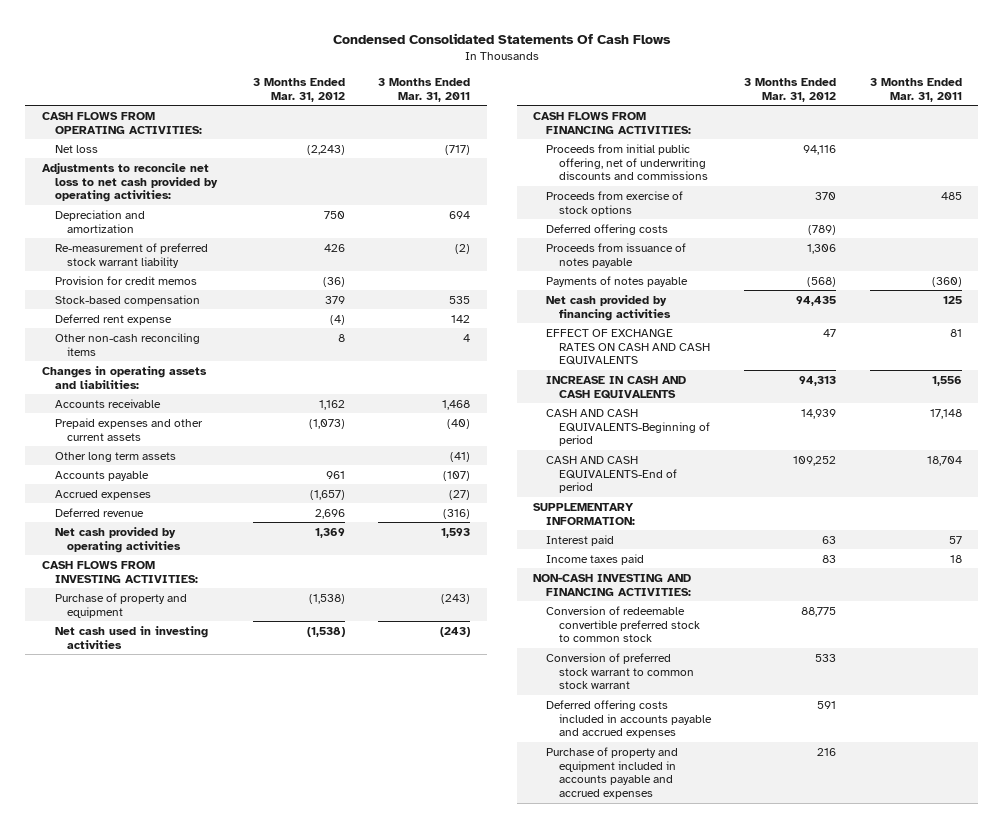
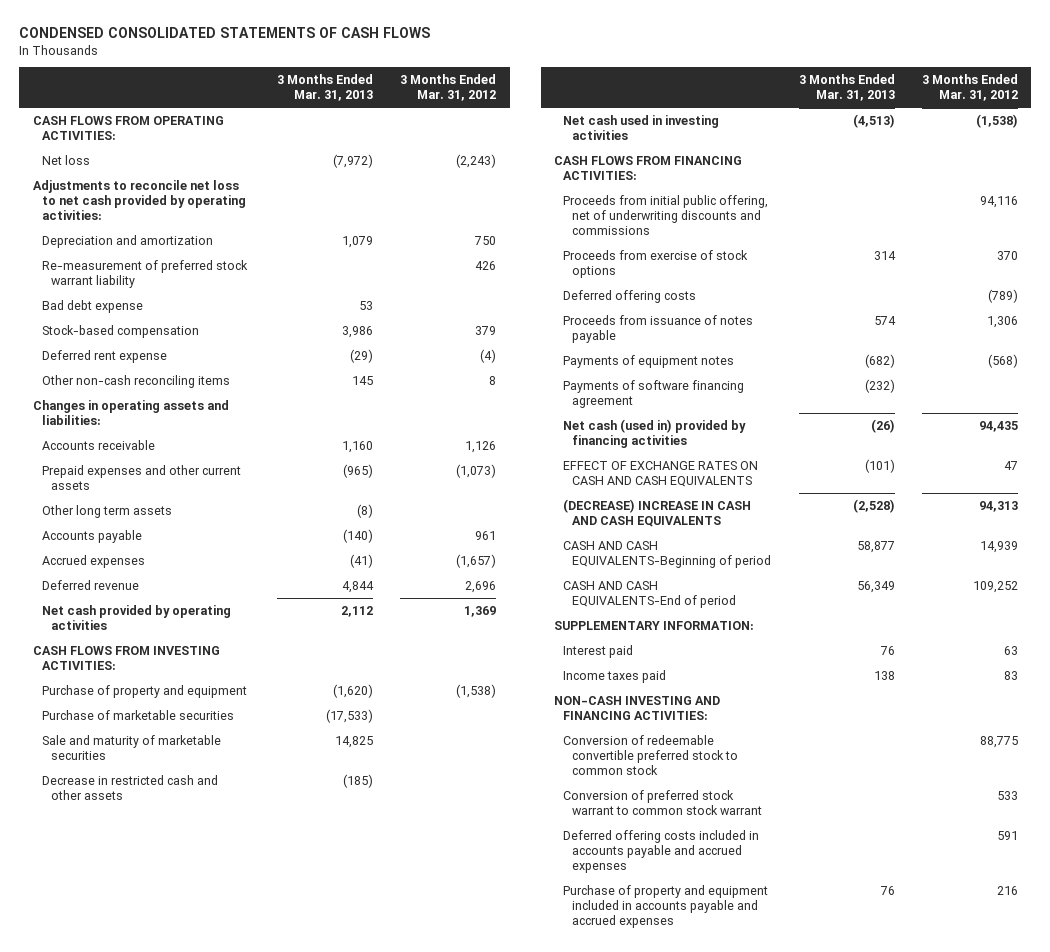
- Condensed Consolidated Statements Of Cash Flows
+ CONDENSED CONSOLIDATED STATEMENTS OF CASH FLOWS
- | 3 Months Ended Mar. 31, 2012 | 3 Months Ended Mar. 31, 2011
+ | 3 Months Ended Mar. 31, 2013 | 3 Months Ended Mar. 31, 2012
- Provision for credit memos | (36) |
+ Bad debt expense | 53 |
- Accounts receivable | 1,162 | 1,468
+ Accounts receivable | 1,160 | 1,126
+ Purchase of marketable securities | (17,533) |
+ Sale and maturity of marketable securities | 14,825 |
+ Decrease in restricted cash and other assets | (185) |
- Payments of notes payable | (568) | (360)
- Net cash provided by financing activities | 94,435 | 125
+ Payments of equipment notes | (682) | (568)
+ Payments of software financing agreement | (232) |
+ Net cash (used in) provided by financing activities | (26) | 94,435
- INCREASE IN CASH AND CASH EQUIVALENTS | 94,313 | 1,556
+ (DECREASE) INCREASE IN CASH AND CASH EQUIVALENTS | (2,528) | 94,313

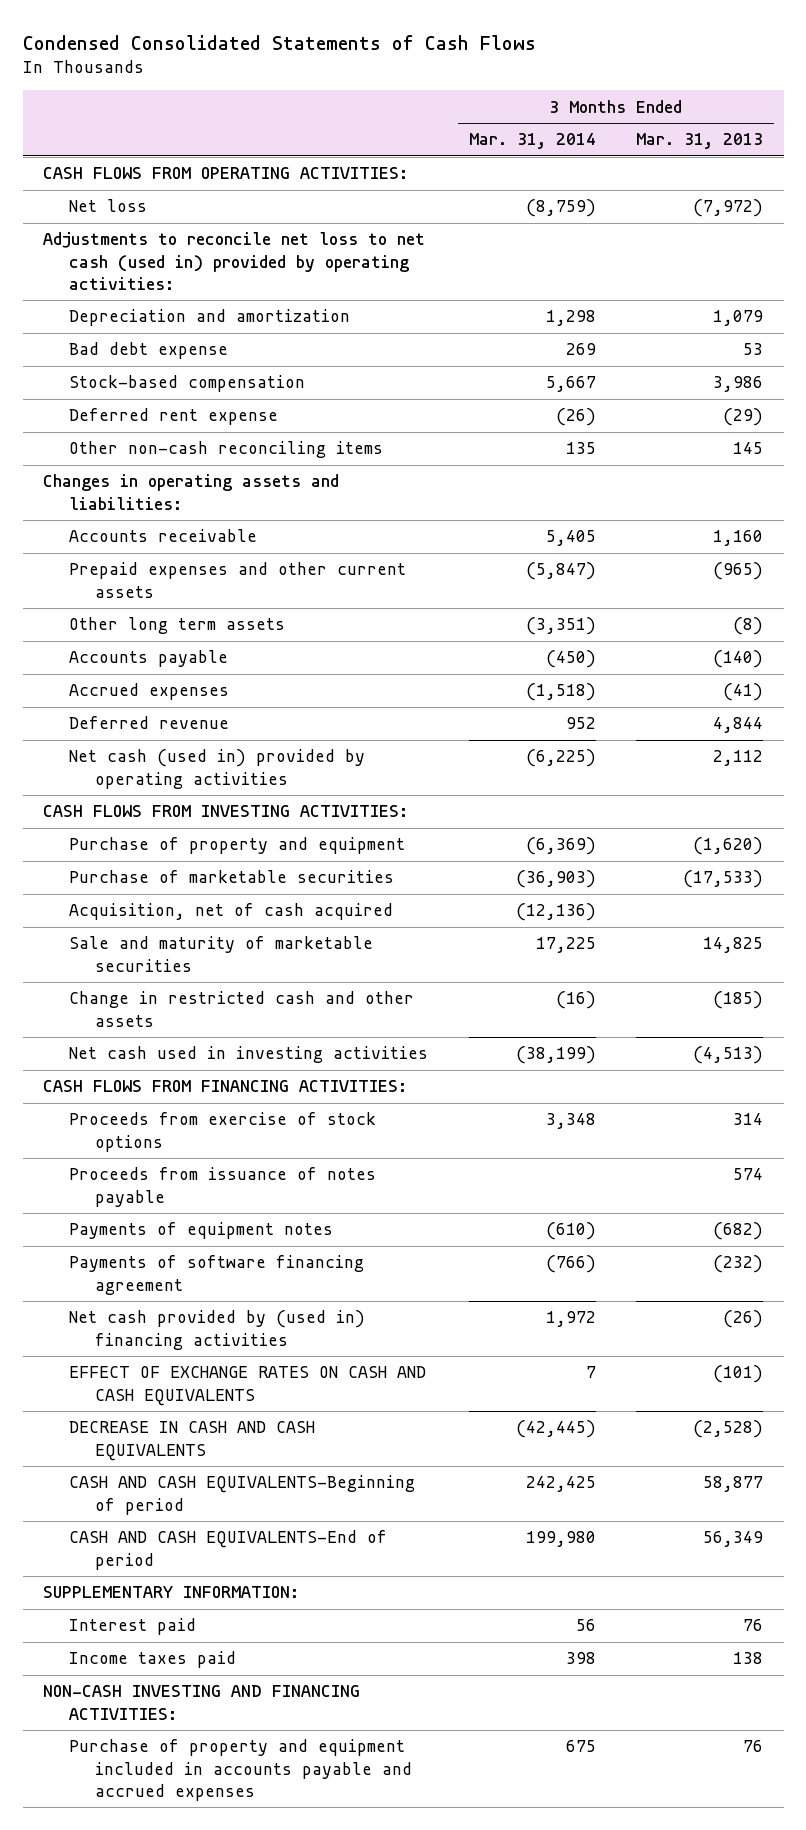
- CONDENSED CONSOLIDATED STATEMENTS OF CASH FLOWS
+ Condensed Consolidated Statements of Cash Flows
- | 3 Months Ended Mar. 31, 2013 | 3 Months Ended Mar. 31, 2012
+ | 3 Months Ended Mar. 31, 2014 | 3 Months Ended Mar. 31, 2013
- Adjustments to reconcile net loss to net cash provided by operating activities:
+ Adjustments to reconcile net loss to net cash (used in) provided by operating activities:
- Re-measurement of preferred stock warrant liability | | 426
- Net cash provided by operating activities | 2,112 | 1,369
+ Net cash (used in) provided by operating activities | (6,225) | 2,112
+ Acquisition, net of cash acquired | (12,136) |
- Decrease in restricted cash and other assets | (185) |
+ Change in restricted cash and other assets | (16) | (185)
- Proceeds from initial public offering, net of underwriting discounts and commissions | | 94,116
- Deferred offering costs | | (789)
- Net cash (used in) provided by financing activities | (26) | 94,435
+ Net cash provided by (used in) financing activities | 1,972 | (26)
- (DECREASE) INCREASE IN CASH AND CASH EQUIVALENTS | (2,528) | 94,313
+ DECREASE IN CASH AND CASH EQUIVALENTS | (42,445) | (2,528)
- Conversion of redeemable convertible preferred stock to common stock | | 88,775
- Conversion of preferred stock warrant to common stock warrant | | 533
- Deferred offering costs included in accounts payable and accrued expenses | | 591

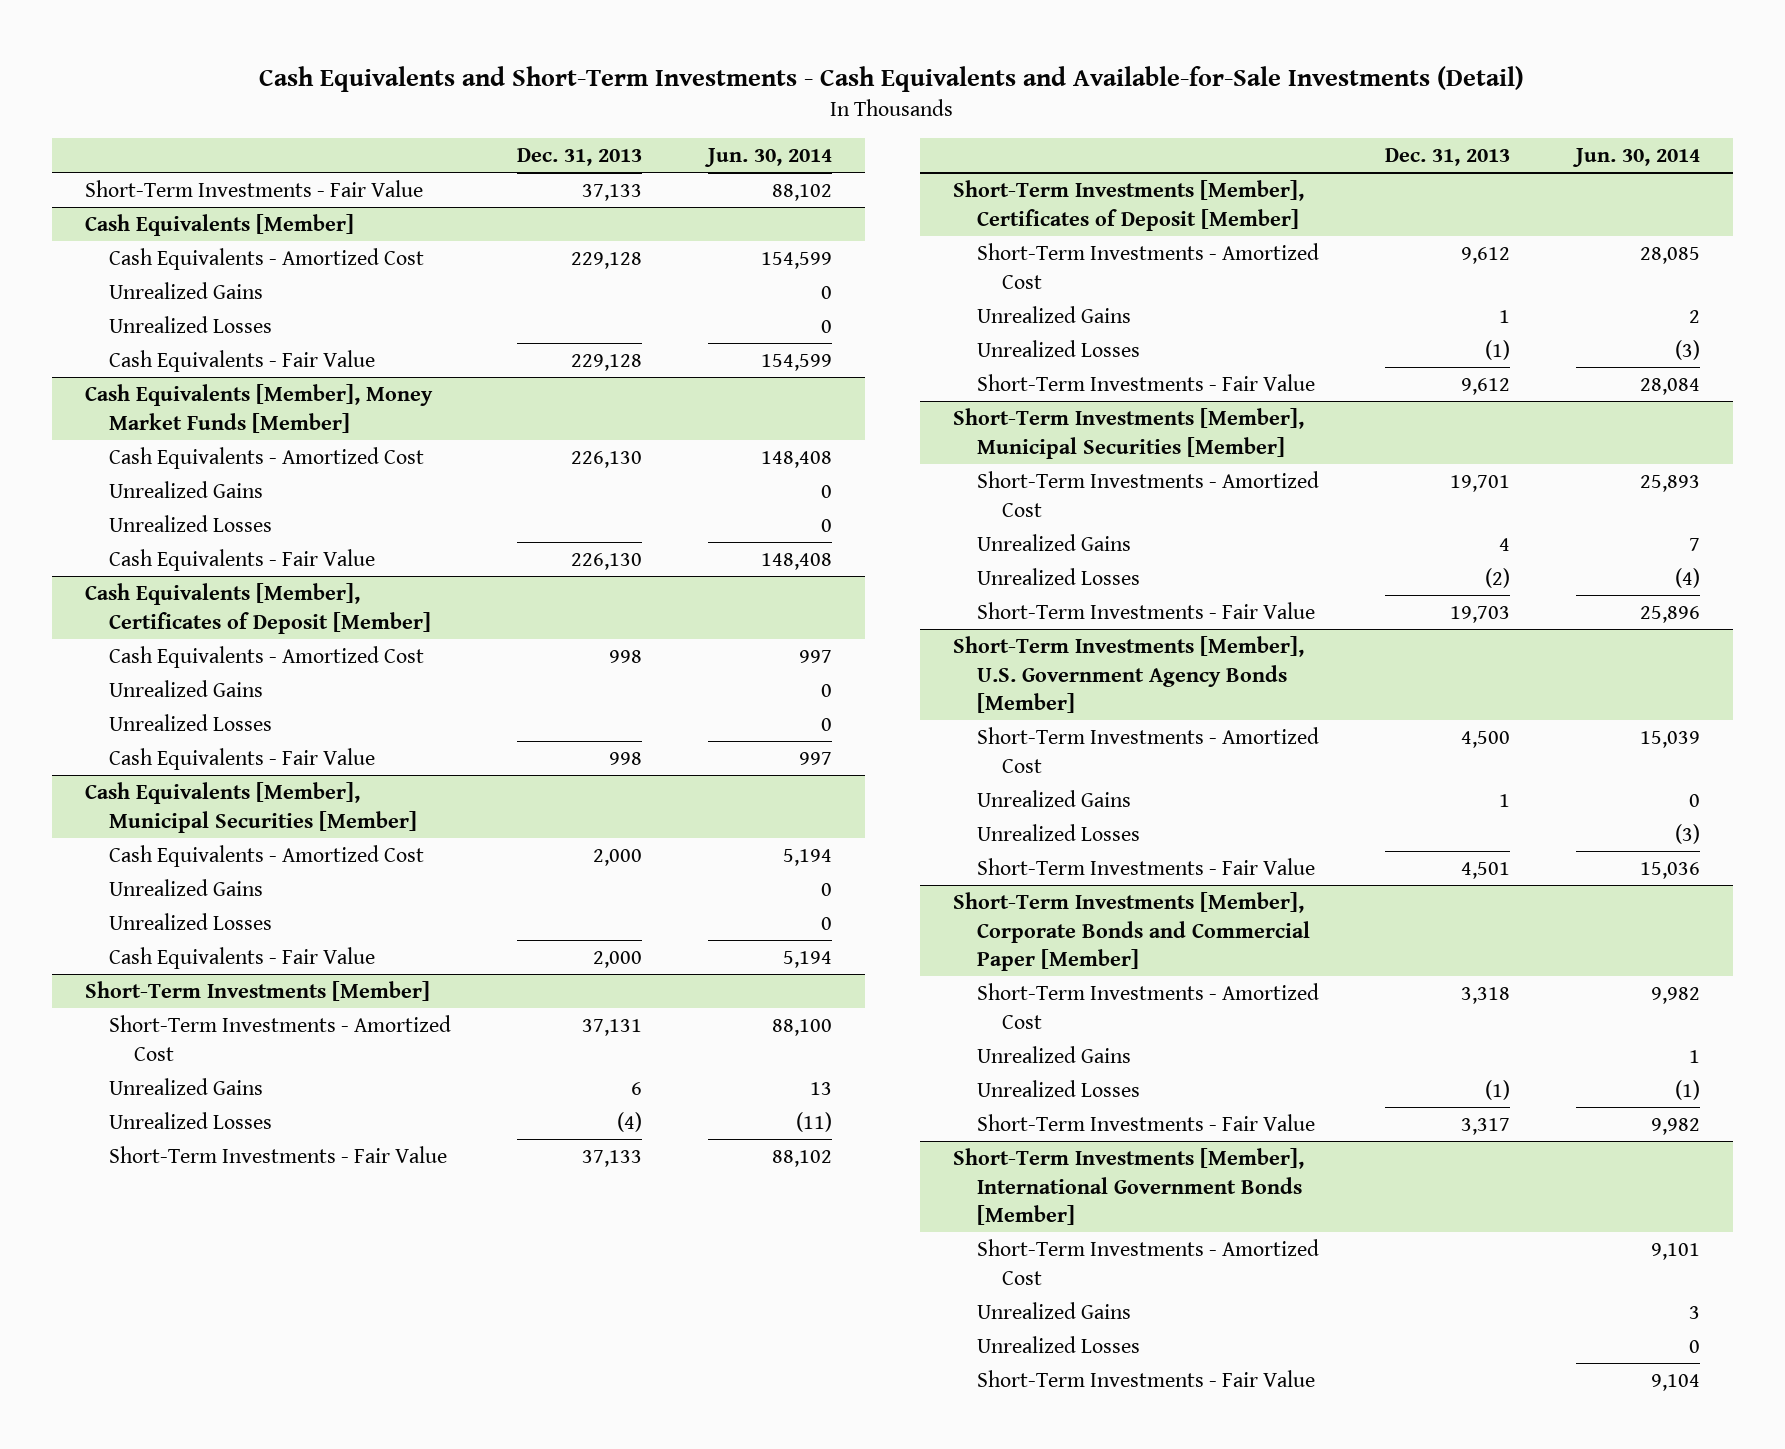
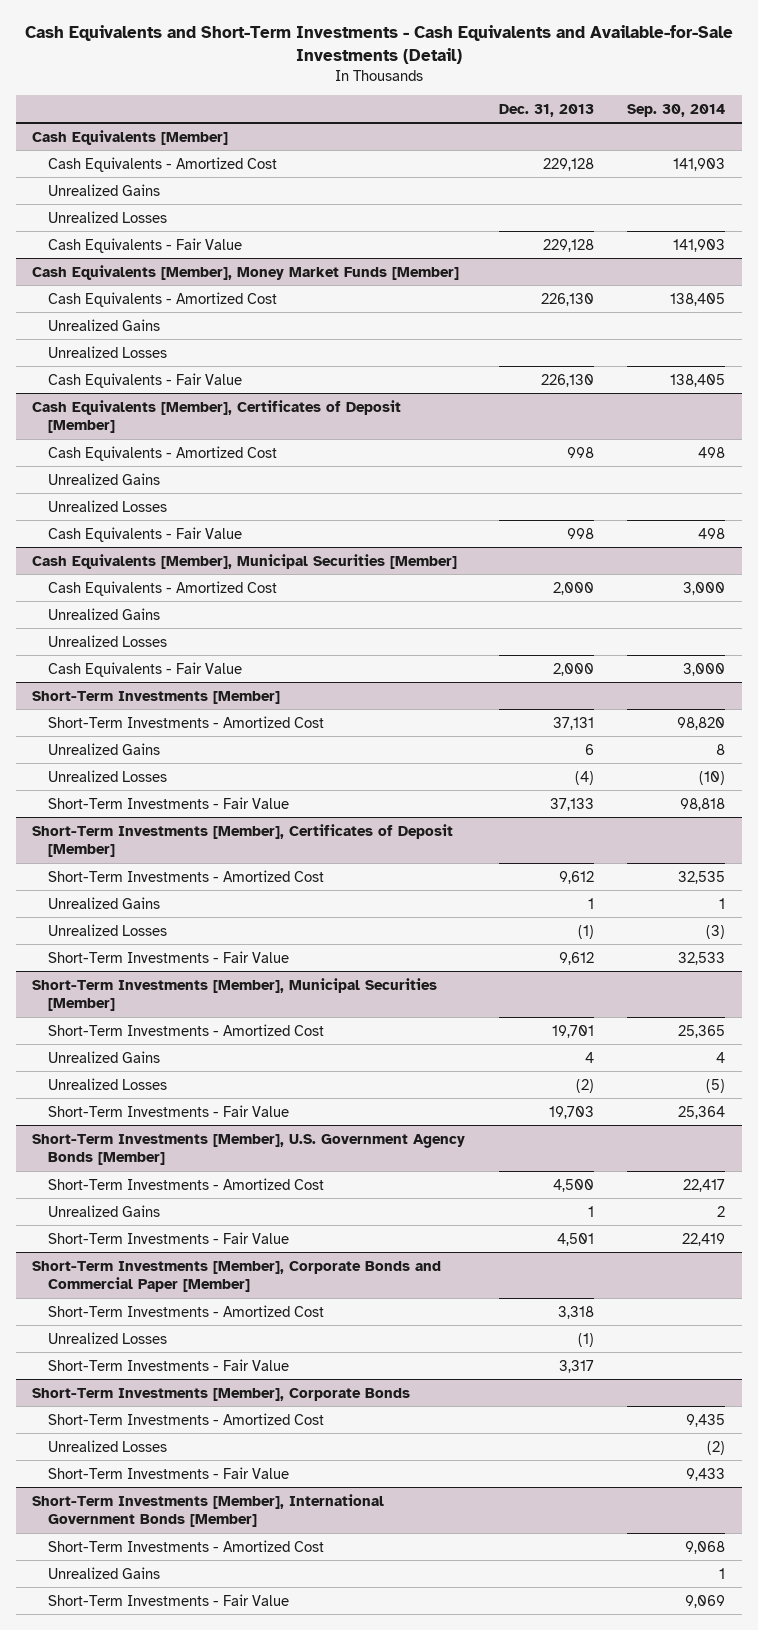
- | Dec. 31, 2013 | Jun. 30, 2014
+ | Dec. 31, 2013 | Sep. 30, 2014
- Short-Term Investments - Fair Value | 37,133 | 88,102
@ Short-Term Investments [Member], U.S. Government Agency Bonds [Member]
- Unrealized Losses | | (3)
@ Short-Term Investments [Member], Corporate Bonds and Commercial Paper [Member]
- Unrealized Gains | | 1
+ Short-Term Investments [Member], Corporate Bonds
+ Short-Term Investments - Amortized Cost | | 9,435
+ Unrealized Losses | | (2)
+ Short-Term Investments - Fair Value | | 9,433
@ Short-Term Investments [Member], International Government Bonds [Member]
- Unrealized Losses | | 0

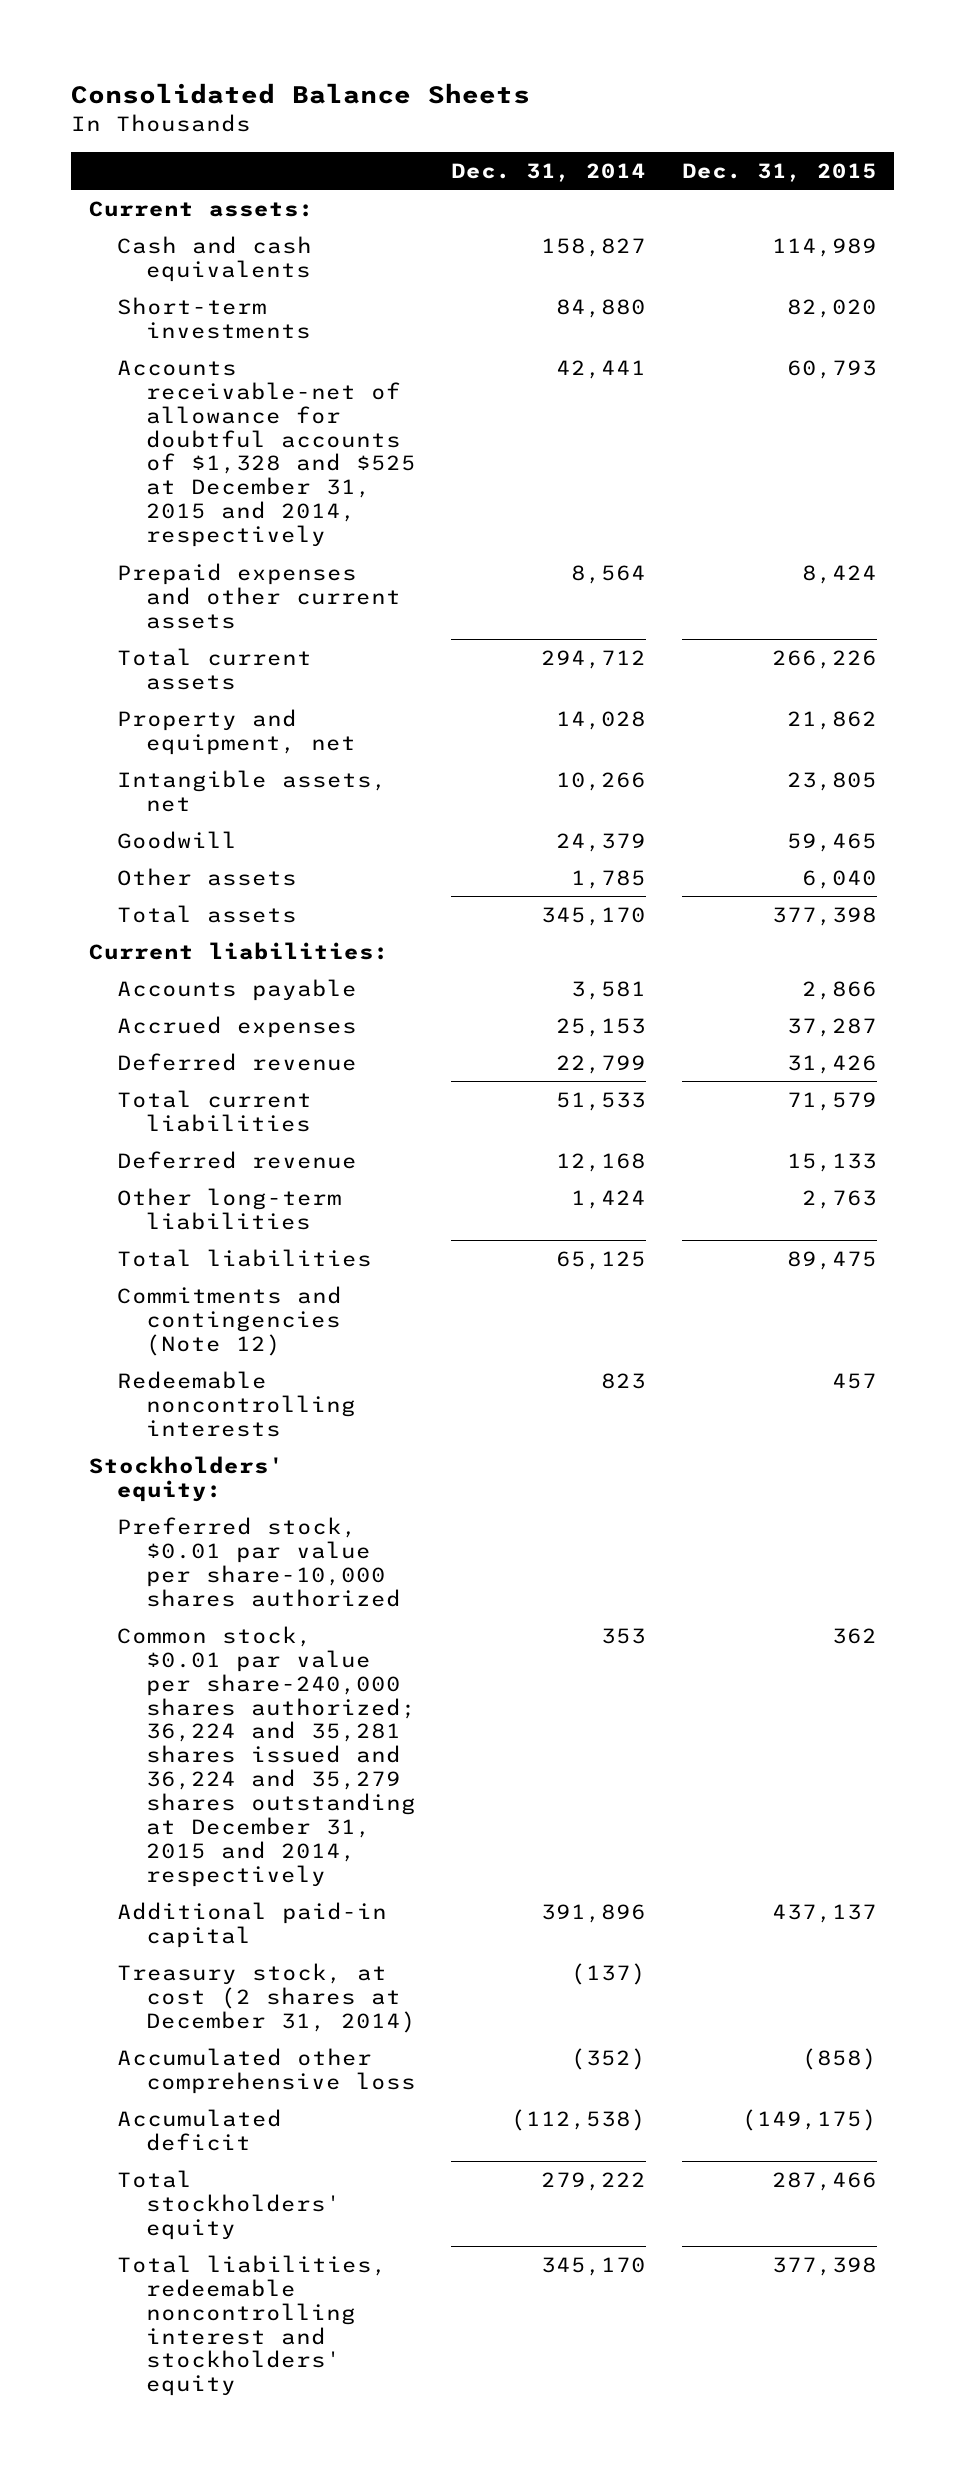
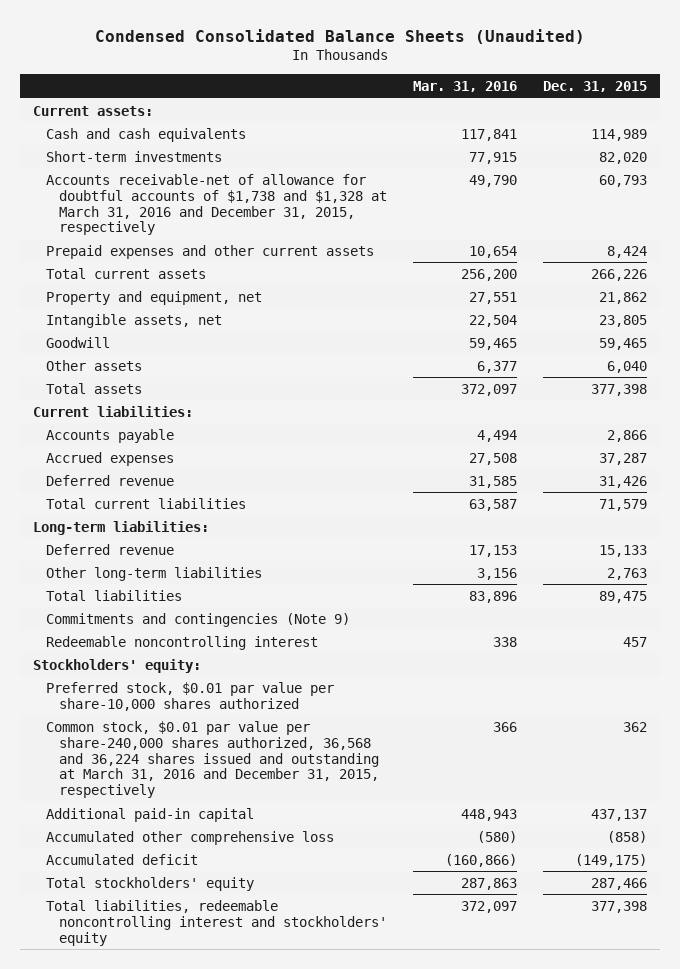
- Consolidated Balance Sheets
+ Condensed Consolidated Balance Sheets (Unaudited)
- | Dec. 31, 2014 | Dec. 31, 2015
+ | Mar. 31, 2016 | Dec. 31, 2015
- Accounts receivable-net of allowance for doubtful accounts of $1,328 and $525 at December 31, 2015 and 2014, respectively | 42,441 | 60,793
+ Accounts receivable-net of allowance for doubtful accounts of $1,738 and $1,328 at March 31, 2016 and December 31, 2015, respectively | 49,790 | 60,793
+ Long-term liabilities:
- Commitments and contingencies (Note 12)
- Redeemable noncontrolling interests | 823 | 457
+ Commitments and contingencies (Note 9)
+ Redeemable noncontrolling interest | 338 | 457
- Common stock, $0.01 par value per share-240,000 shares authorized; 36,224 and 35,281 shares issued and 36,224 and 35,279 shares outstanding at December 31, 2015 and 2014, respectively | 353 | 362
+ Common stock, $0.01 par value per share-240,000 shares authorized, 36,568 and 36,224 shares issued and outstanding at March 31, 2016 and December 31, 2015, respectively | 366 | 362
- Treasury stock, at cost (2 shares at December 31, 2014) | (137) |

